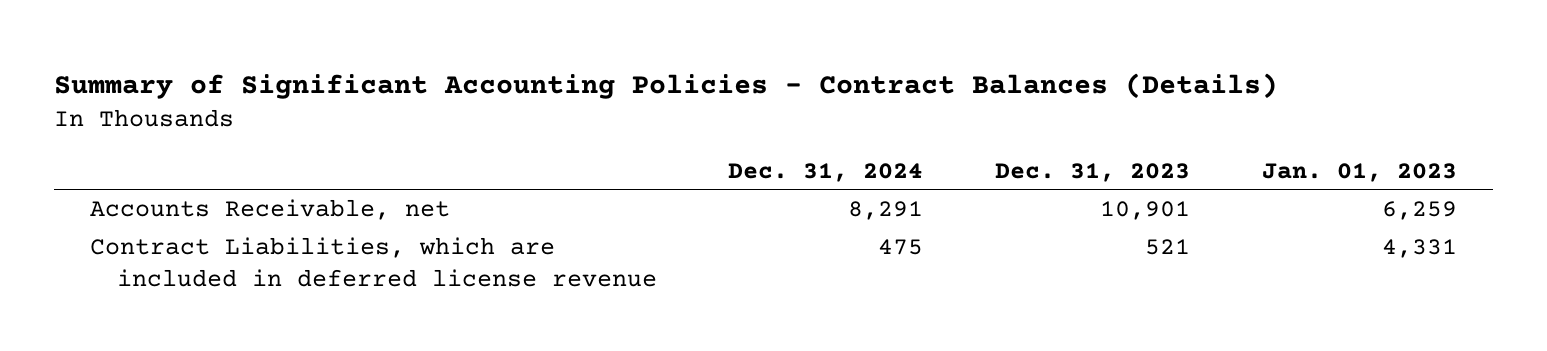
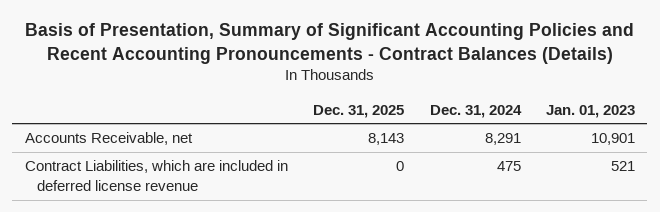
- Summary of Significant Accounting Policies - Contract Balances (Details)
+ Basis of Presentation, Summary of Significant Accounting Policies and Recent Accounting Pronouncements - Contract Balances (Details)
- | Dec. 31, 2024 | Dec. 31, 2023 | Jan. 01, 2023
+ | Dec. 31, 2025 | Dec. 31, 2024 | Jan. 01, 2023
- Accounts Receivable, net | 8,291 | 10,901 | 6,259
- Contract Liabilities, which are included in deferred license revenue | 475 | 521 | 4,331
+ Accounts Receivable, net | 8,143 | 8,291 | 10,901
+ Contract Liabilities, which are included in deferred license revenue | 0 | 475 | 521

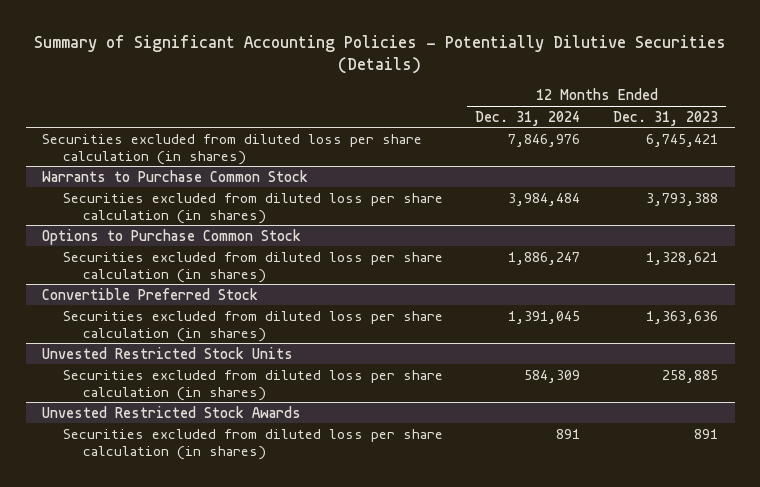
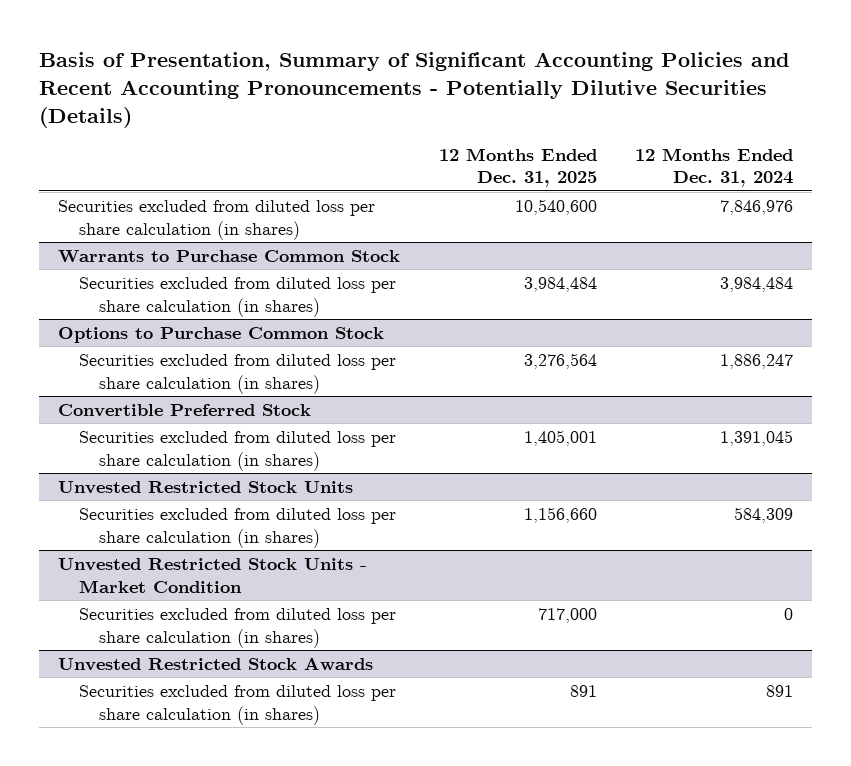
- Summary of Significant Accounting Policies - Potentially Dilutive Securities (Details)
+ Basis of Presentation, Summary of Significant Accounting Policies and Recent Accounting Pronouncements - Potentially Dilutive Securities (Details)
- | 12 Months Ended Dec. 31, 2024 | 12 Months Ended Dec. 31, 2023
+ | 12 Months Ended Dec. 31, 2025 | 12 Months Ended Dec. 31, 2024
+ Unvested Restricted Stock Units - Market Condition
+ Securities excluded from diluted loss per share calculation (in shares) | 717,000 | 0

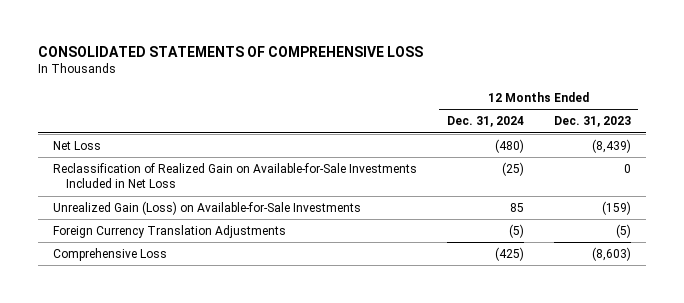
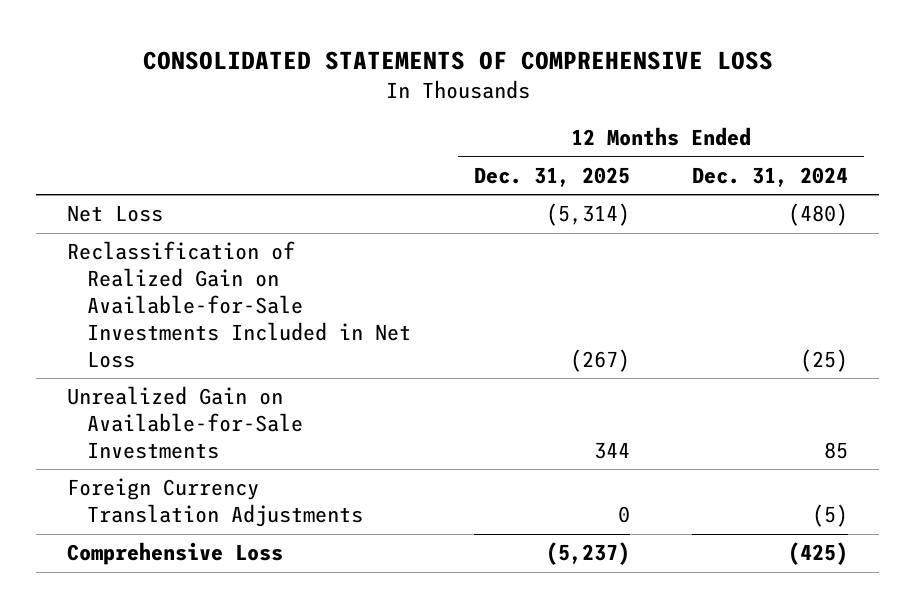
- | 12 Months Ended Dec. 31, 2024 | 12 Months Ended Dec. 31, 2023
+ | 12 Months Ended Dec. 31, 2025 | 12 Months Ended Dec. 31, 2024
- Unrealized Gain (Loss) on Available-for-Sale Investments | 85 | (159)
+ Unrealized Gain on Available-for-Sale Investments | 344 | 85

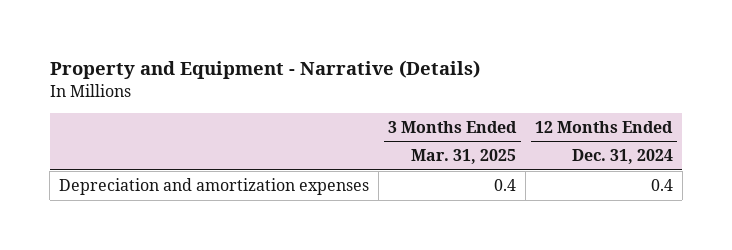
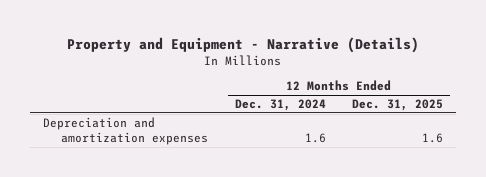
- | 3 Months Ended Mar. 31, 2025 | 12 Months Ended Dec. 31, 2024
+ | 12 Months Ended Dec. 31, 2024 | 12 Months Ended Dec. 31, 2025
- Depreciation and amortization expenses | 0.4 | 0.4
+ Depreciation and amortization expenses | 1.6 | 1.6

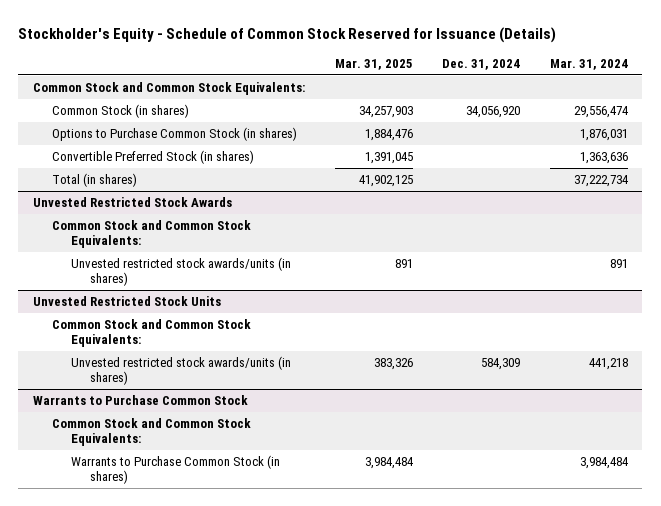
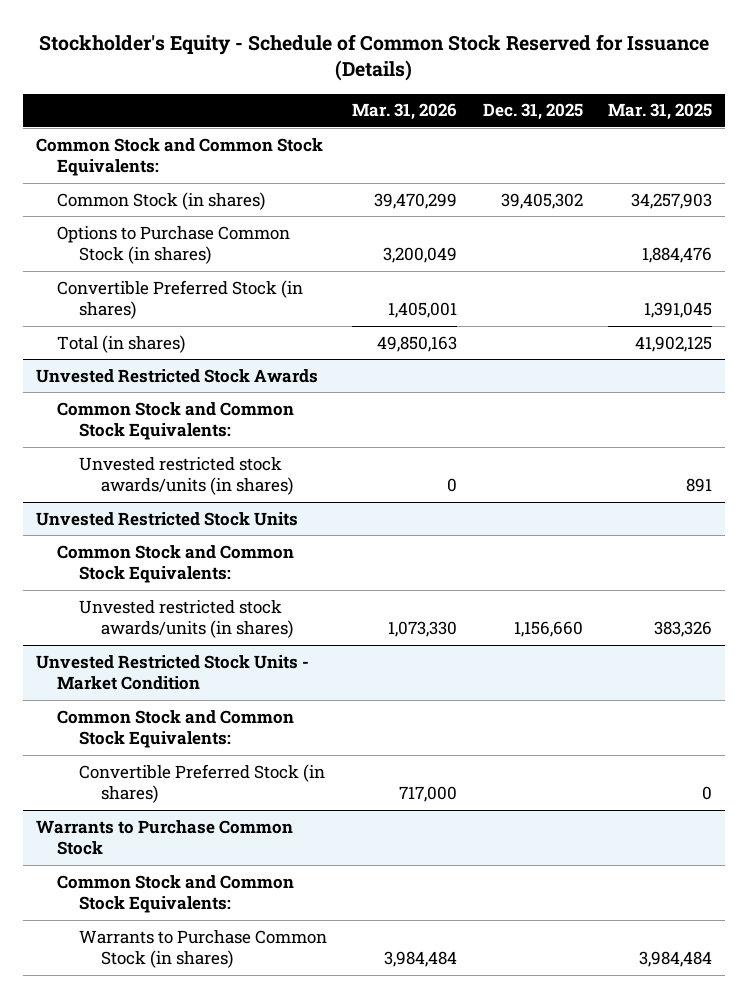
- | Mar. 31, 2025 | Dec. 31, 2024 | Mar. 31, 2024
+ | Mar. 31, 2026 | Dec. 31, 2025 | Mar. 31, 2025
+ Unvested Restricted Stock Units - Market Condition
+ Common Stock and Common Stock Equivalents:
+ Convertible Preferred Stock (in shares) | 717,000 | | 0

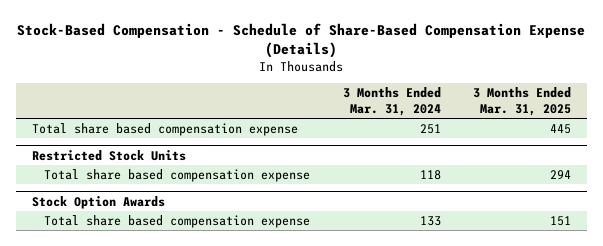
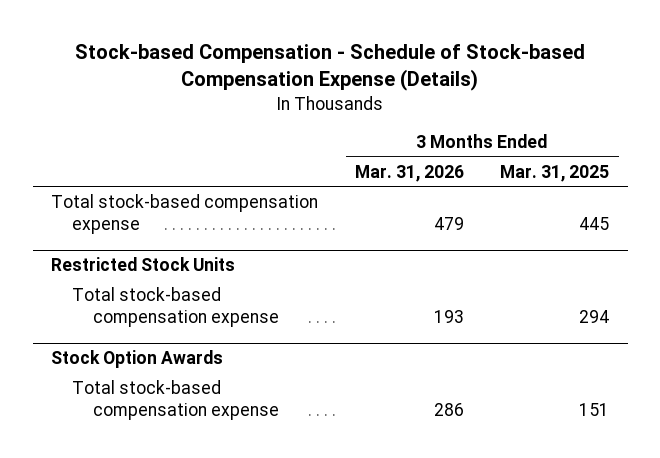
- Stock-Based Compensation - Schedule of Share-Based Compensation Expense (Details)
+ Stock-based Compensation - Schedule of Stock-based Compensation Expense (Details)
- | 3 Months Ended Mar. 31, 2024 | 3 Months Ended Mar. 31, 2025
+ | 3 Months Ended Mar. 31, 2026 | 3 Months Ended Mar. 31, 2025
- Total share based compensation expense | 251 | 445
+ Total stock-based compensation expense | 479 | 445
@ Restricted Stock Units
- Total share based compensation expense | 118 | 294
+ Total stock-based compensation expense | 193 | 294
@ Stock Option Awards
- Total share based compensation expense | 133 | 151
+ Total stock-based compensation expense | 286 | 151

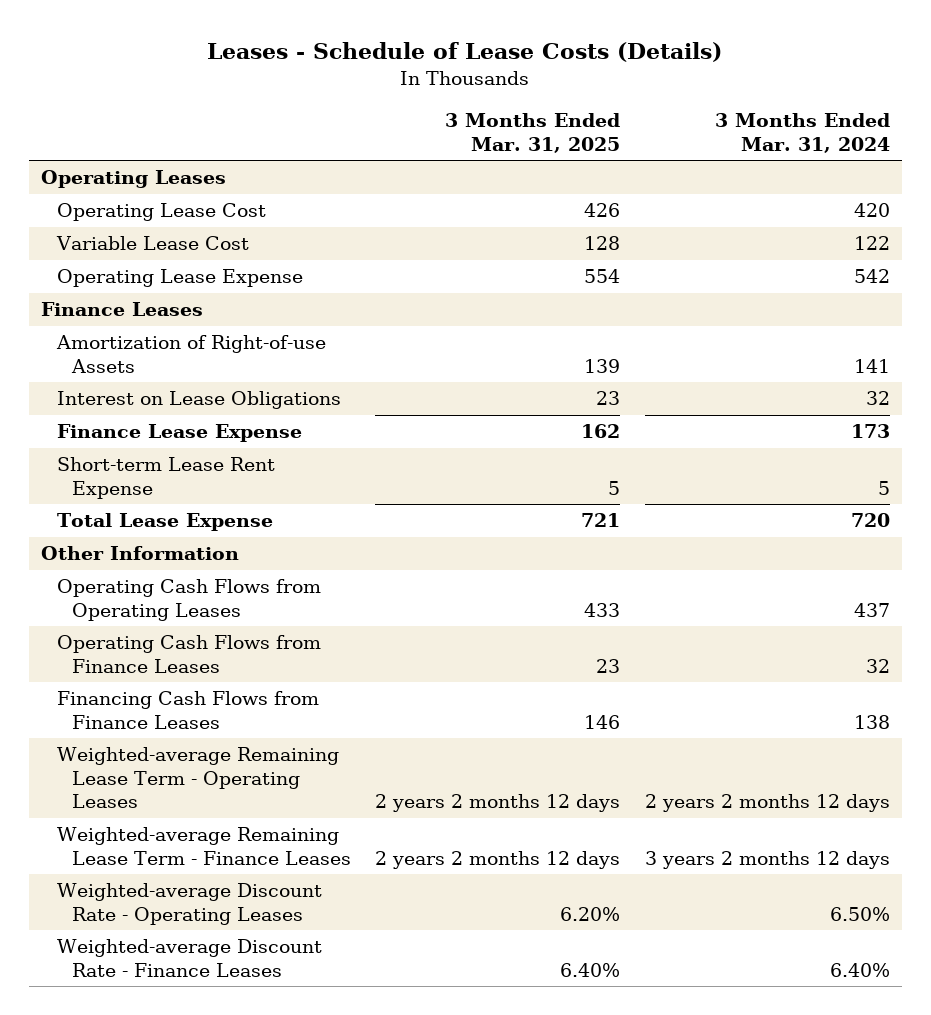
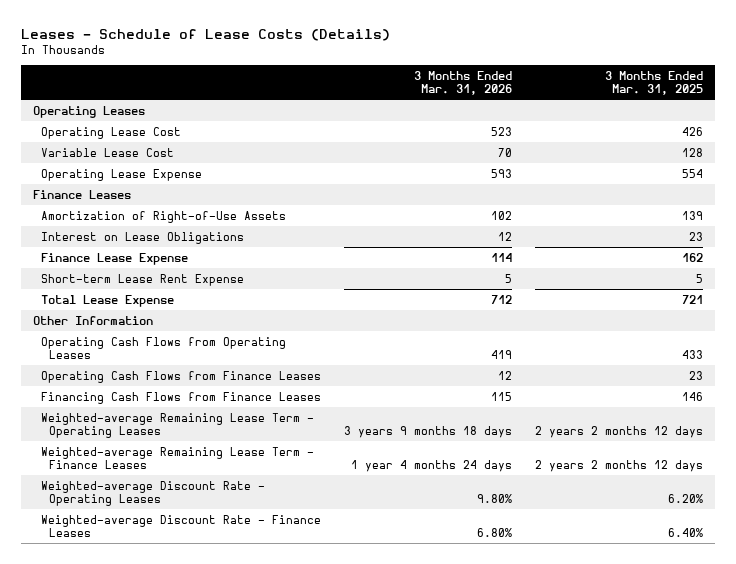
- | 3 Months Ended Mar. 31, 2025 | 3 Months Ended Mar. 31, 2024
+ | 3 Months Ended Mar. 31, 2026 | 3 Months Ended Mar. 31, 2025
- Amortization of Right-of-use Assets | 139 | 141
+ Amortization of Right-of-Use Assets | 102 | 139

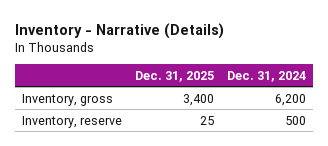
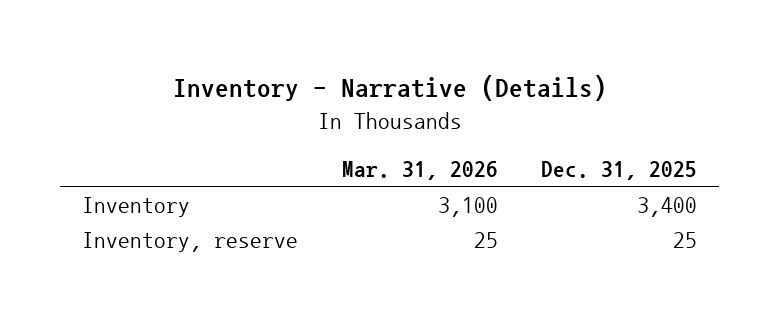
- | Dec. 31, 2025 | Dec. 31, 2024
+ | Mar. 31, 2026 | Dec. 31, 2025
- Inventory, gross | 3,400 | 6,200
+ Inventory | 3,100 | 3,400

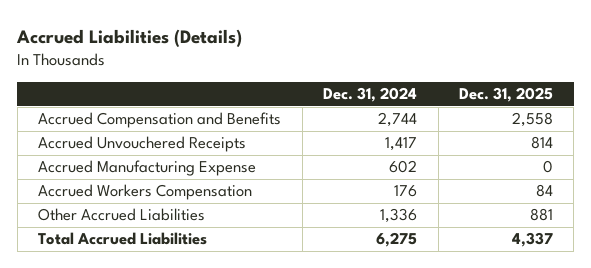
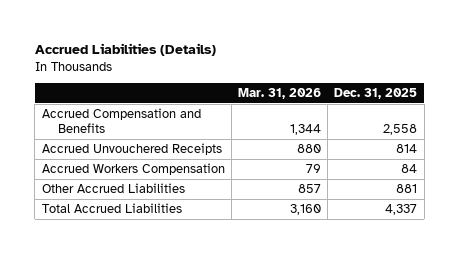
- | Dec. 31, 2024 | Dec. 31, 2025
+ | Mar. 31, 2026 | Dec. 31, 2025
- Accrued Manufacturing Expense | 602 | 0

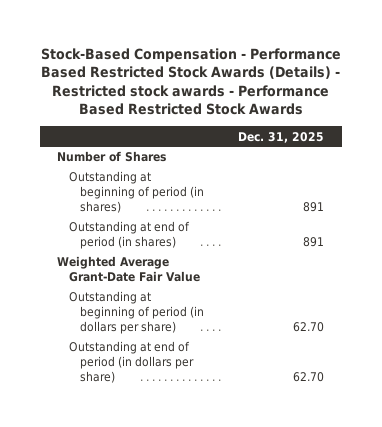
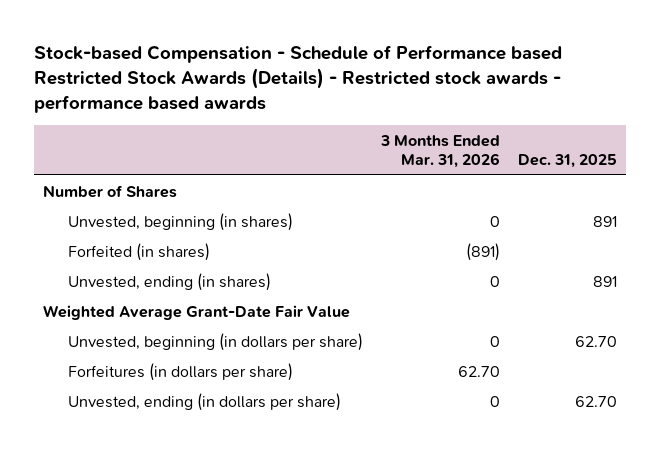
- Stock-Based Compensation - Performance Based Restricted Stock Awards (Details) - Restricted stock awards - Performance Based Restricted Stock Awards
+ Stock-based Compensation - Schedule of Performance based Restricted Stock Awards (Details) - Restricted stock awards - performance based awards
- | Dec. 31, 2025
+ | 3 Months Ended Mar. 31, 2026 | Dec. 31, 2025
- Outstanding at beginning of period (in shares) | 891
- Outstanding at end of period (in shares) | 891
+ Unvested, beginning (in shares) | 0 | 891
+ Forfeited (in shares) | (891) |
+ Unvested, ending (in shares) | 0 | 891
- Outstanding at beginning of period (in dollars per share) | 62.70
- Outstanding at end of period (in dollars per share) | 62.70
+ Unvested, beginning (in dollars per share) | 0 | 62.70
+ Forfeitures (in dollars per share) | 62.70 |
+ Unvested, ending (in dollars per share) | 0 | 62.70

